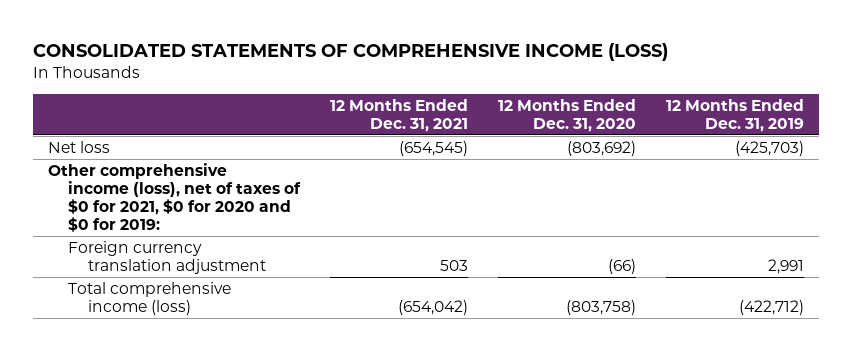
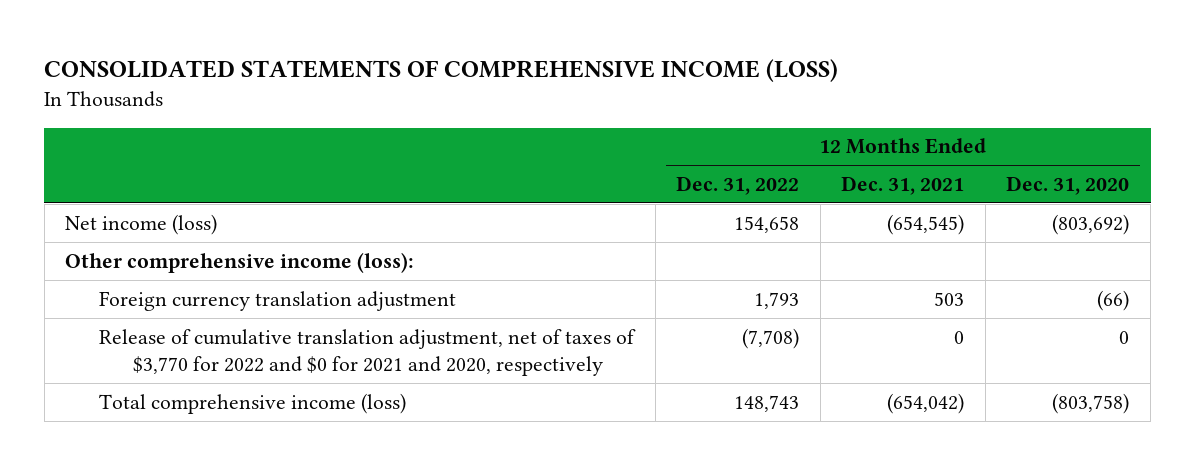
- | 12 Months Ended Dec. 31, 2021 | 12 Months Ended Dec. 31, 2020 | 12 Months Ended Dec. 31, 2019
+ | 12 Months Ended Dec. 31, 2022 | 12 Months Ended Dec. 31, 2021 | 12 Months Ended Dec. 31, 2020
- Net loss | (654,545) | (803,692) | (425,703)
- Other comprehensive income (loss), net of taxes of $0 for 2021, $0 for 2020 and $0 for 2019:
+ Net income (loss) | 154,658 | (654,545) | (803,692)
+ Other comprehensive income (loss):
+ Release of cumulative translation adjustment, net of taxes of $3,770 for 2022 and $0 for 2021 and 2020, respectively | (7,708) | 0 | 0

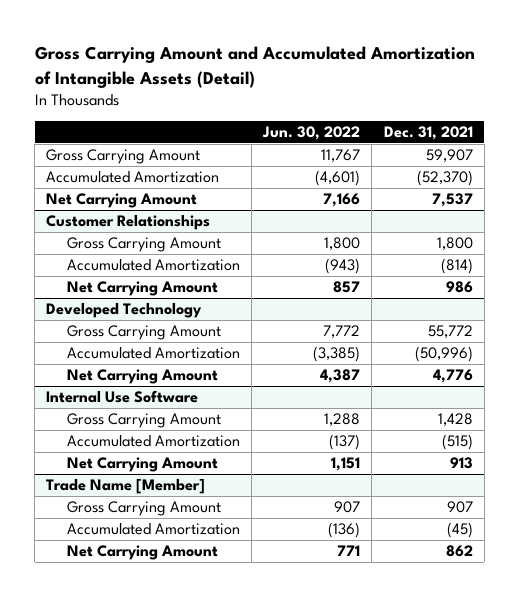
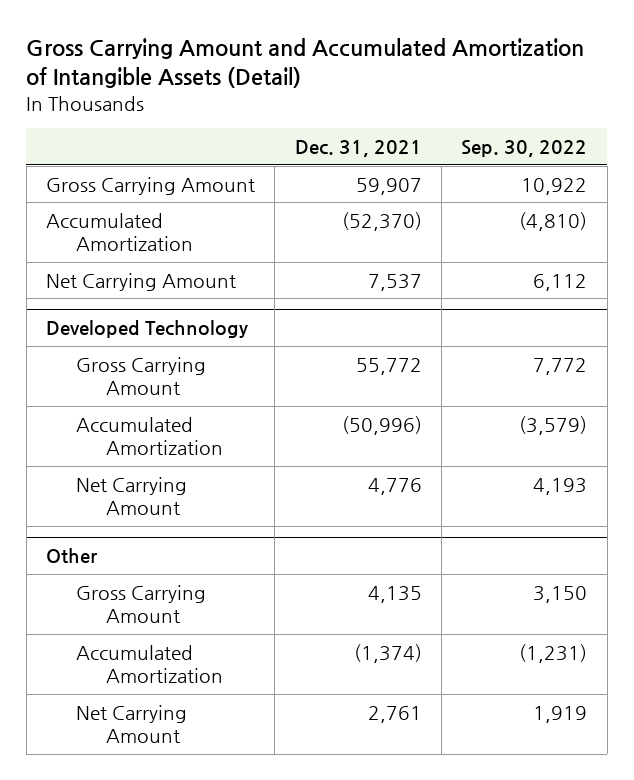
- | Jun. 30, 2022 | Dec. 31, 2021
+ | Dec. 31, 2021 | Sep. 30, 2022
- Customer Relationships
- Gross Carrying Amount | 1,800 | 1,800
- Accumulated Amortization | (943) | (814)
- Net Carrying Amount | 857 | 986
- Internal Use Software
- Gross Carrying Amount | 1,288 | 1,428
- Accumulated Amortization | (137) | (515)
- Net Carrying Amount | 1,151 | 913
- Trade Name [Member]
- Gross Carrying Amount | 907 | 907
- Accumulated Amortization | (136) | (45)
- Net Carrying Amount | 771 | 862
+ Other
+ Gross Carrying Amount | 4,135 | 3,150
+ Accumulated Amortization | (1,374) | (1,231)
+ Net Carrying Amount | 2,761 | 1,919

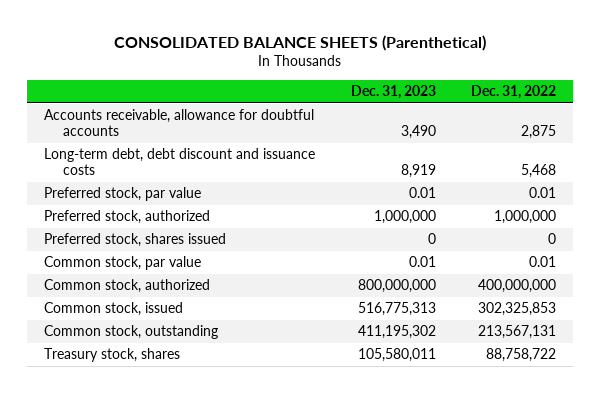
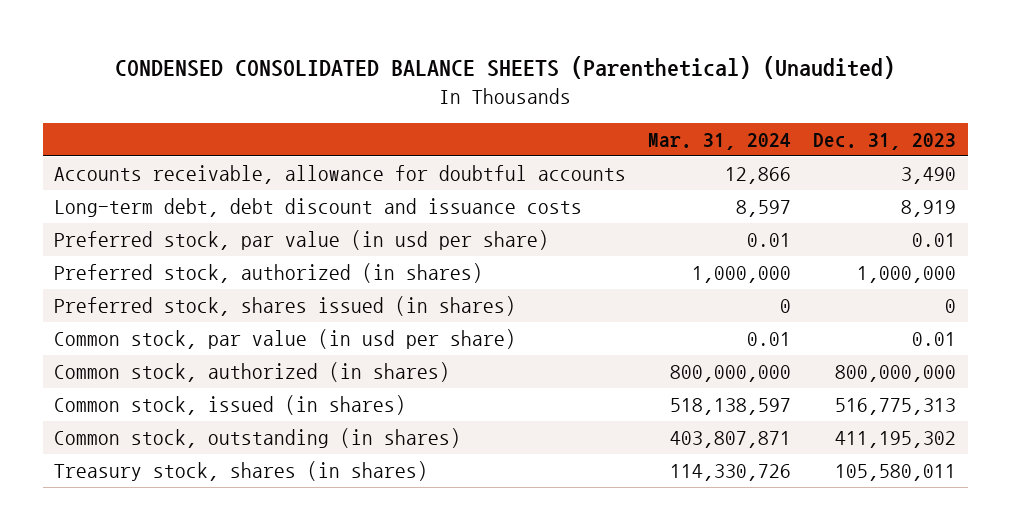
- CONSOLIDATED BALANCE SHEETS (Parenthetical)
+ CONDENSED CONSOLIDATED BALANCE SHEETS (Parenthetical) (Unaudited)
- | Dec. 31, 2023 | Dec. 31, 2022
+ | Mar. 31, 2024 | Dec. 31, 2023
- Preferred stock, par value | 0.01 | 0.01
- Preferred stock, authorized | 1,000,000 | 1,000,000
- Preferred stock, shares issued | 0 | 0
- Common stock, par value | 0.01 | 0.01
- Common stock, authorized | 800,000,000 | 400,000,000
- Common stock, issued | 516,775,313 | 302,325,853
- Common stock, outstanding | 411,195,302 | 213,567,131
- Treasury stock, shares | 105,580,011 | 88,758,722
+ Preferred stock, par value (in usd per share) | 0.01 | 0.01
+ Preferred stock, authorized (in shares) | 1,000,000 | 1,000,000
+ Preferred stock, shares issued (in shares) | 0 | 0
+ Common stock, par value (in usd per share) | 0.01 | 0.01
+ Common stock, authorized (in shares) | 800,000,000 | 800,000,000
+ Common stock, issued (in shares) | 518,138,597 | 516,775,313
+ Common stock, outstanding (in shares) | 403,807,871 | 411,195,302
+ Treasury stock, shares (in shares) | 114,330,726 | 105,580,011

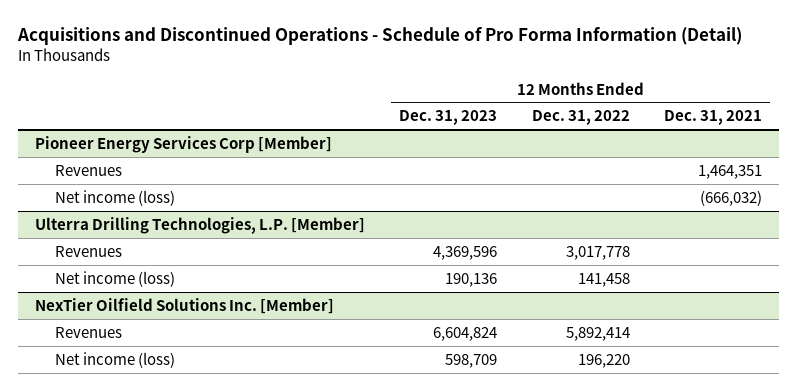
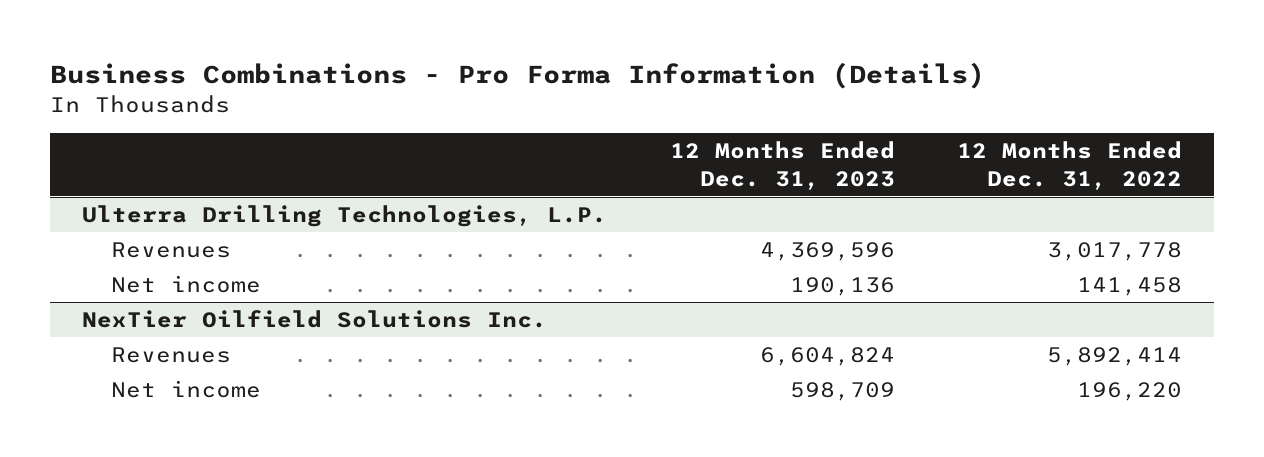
- Acquisitions and Discontinued Operations - Schedule of Pro Forma Information (Detail)
+ Business Combinations - Pro Forma Information (Details)
- | 12 Months Ended Dec. 31, 2023 | 12 Months Ended Dec. 31, 2022 | 12 Months Ended Dec. 31, 2021
+ | 12 Months Ended Dec. 31, 2023 | 12 Months Ended Dec. 31, 2022
- Pioneer Energy Services Corp [Member]
- Revenues | | | 1,464,351
- Net income (loss) | | | (666,032)
- Ulterra Drilling Technologies, L.P. [Member]
+ Ulterra Drilling Technologies, L.P.
- Net income (loss) | 190,136 | 141,458 |
- NexTier Oilfield Solutions Inc. [Member]
+ Net income | 190,136 | 141,458
+ NexTier Oilfield Solutions Inc.
- Net income (loss) | 598,709 | 196,220 |
+ Net income | 598,709 | 196,220

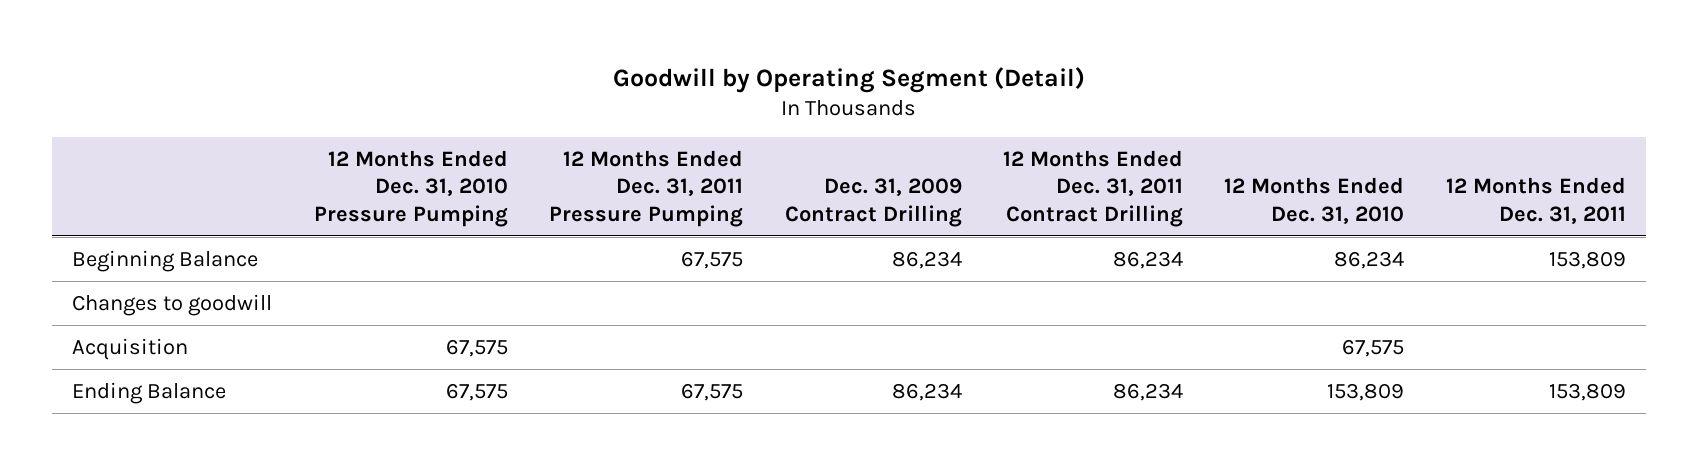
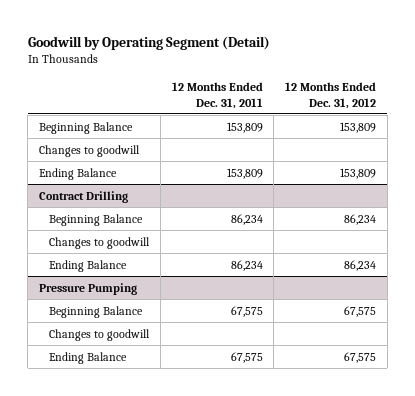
- | 12 Months Ended Dec. 31, 2010 Pressure Pumping | 12 Months Ended Dec. 31, 2011 Pressure Pumping | Dec. 31, 2009 Contract Drilling | 12 Months Ended Dec. 31, 2011 Contract Drilling | 12 Months Ended Dec. 31, 2010 | 12 Months Ended Dec. 31, 2011
+ | 12 Months Ended Dec. 31, 2011 | 12 Months Ended Dec. 31, 2012
- Acquisition | 67,575 | | | | 67,575 |
+ Contract Drilling
+ Beginning Balance | 86,234 | 86,234
+ Changes to goodwill
+ Ending Balance | 86,234 | 86,234
+ Pressure Pumping
+ Beginning Balance | 67,575 | 67,575
+ Changes to goodwill
+ Ending Balance | 67,575 | 67,575

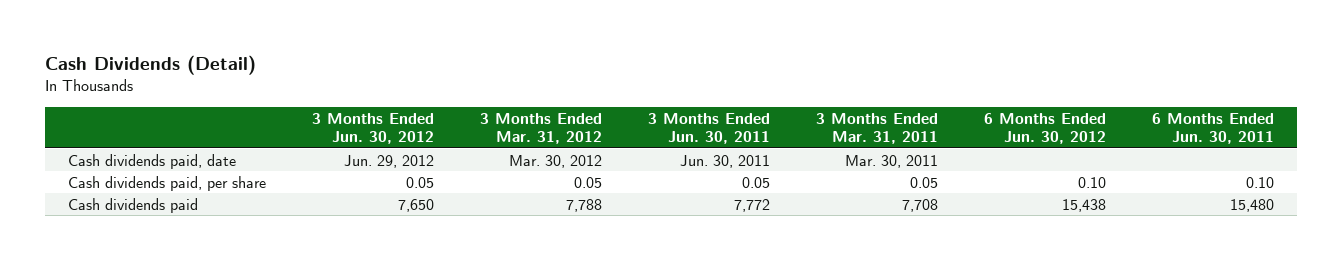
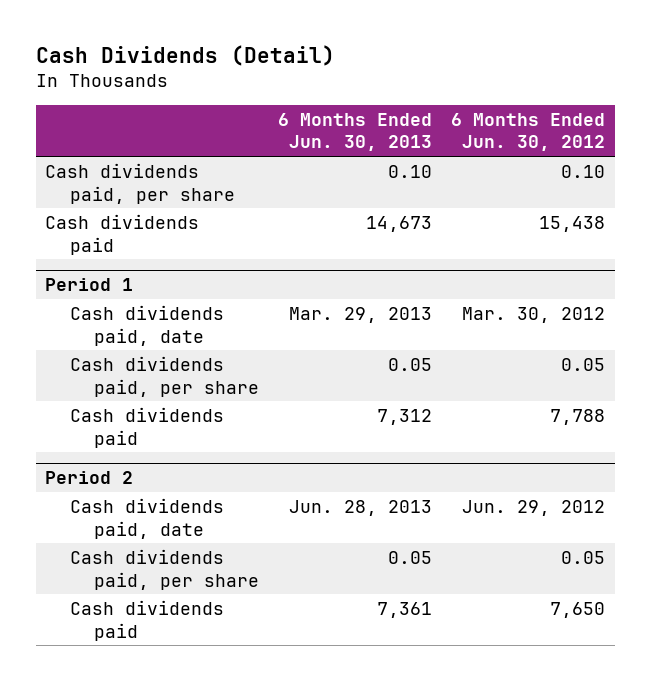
- | 3 Months Ended Jun. 30, 2012 | 3 Months Ended Mar. 31, 2012 | 3 Months Ended Jun. 30, 2011 | 3 Months Ended Mar. 31, 2011 | 6 Months Ended Jun. 30, 2012 | 6 Months Ended Jun. 30, 2011
+ | 6 Months Ended Jun. 30, 2013 | 6 Months Ended Jun. 30, 2012
- Cash dividends paid, date | Jun. 29, 2012 | Mar. 30, 2012 | Jun. 30, 2011 | Mar. 30, 2011 | |
+ Period 1
+ Cash dividends paid, date | Mar. 29, 2013 | Mar. 30, 2012
+ Cash dividends paid, per share | 0.05 | 0.05
+ Cash dividends paid | 7,312 | 7,788
+ Period 2
+ Cash dividends paid, date | Jun. 28, 2013 | Jun. 29, 2012
+ Cash dividends paid, per share | 0.05 | 0.05
+ Cash dividends paid | 7,361 | 7,650

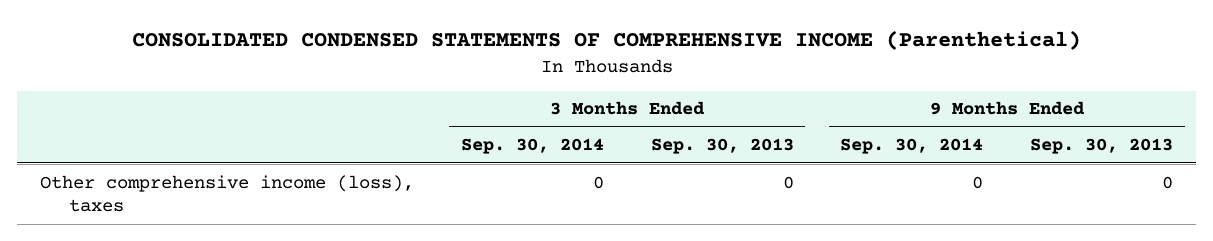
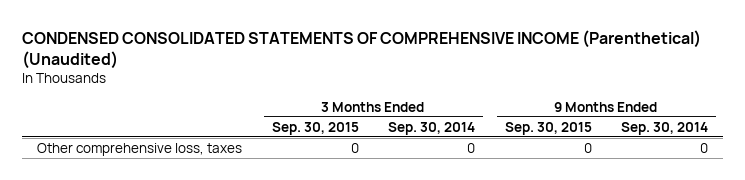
- CONSOLIDATED CONDENSED STATEMENTS OF COMPREHENSIVE INCOME (Parenthetical)
+ CONDENSED CONSOLIDATED STATEMENTS OF COMPREHENSIVE INCOME (Parenthetical) (Unaudited)
- | 3 Months Ended Sep. 30, 2014 | 3 Months Ended Sep. 30, 2013 | 9 Months Ended Sep. 30, 2014 | 9 Months Ended Sep. 30, 2013
+ | 3 Months Ended Sep. 30, 2015 | 3 Months Ended Sep. 30, 2014 | 9 Months Ended Sep. 30, 2015 | 9 Months Ended Sep. 30, 2014
- Other comprehensive income (loss), taxes | 0 | 0 | 0 | 0
+ Other comprehensive loss, taxes | 0 | 0 | 0 | 0

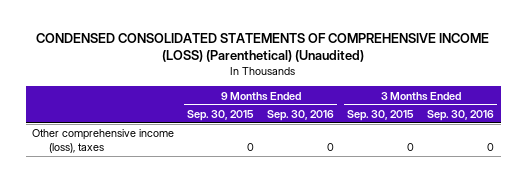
- CONDENSED CONSOLIDATED STATEMENTS OF COMPREHENSIVE INCOME (Parenthetical) (Unaudited)
+ CONDENSED CONSOLIDATED STATEMENTS OF COMPREHENSIVE INCOME (LOSS) (Parenthetical) (Unaudited)
- | 3 Months Ended Sep. 30, 2015 | 3 Months Ended Sep. 30, 2014 | 9 Months Ended Sep. 30, 2015 | 9 Months Ended Sep. 30, 2014
+ | 9 Months Ended Sep. 30, 2015 | 9 Months Ended Sep. 30, 2016 | 3 Months Ended Sep. 30, 2015 | 3 Months Ended Sep. 30, 2016
- Other comprehensive loss, taxes | 0 | 0 | 0 | 0
+ Other comprehensive income (loss), taxes | 0 | 0 | 0 | 0

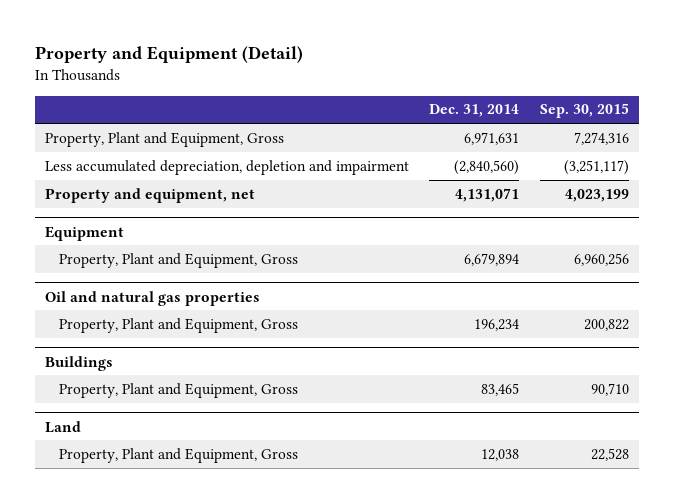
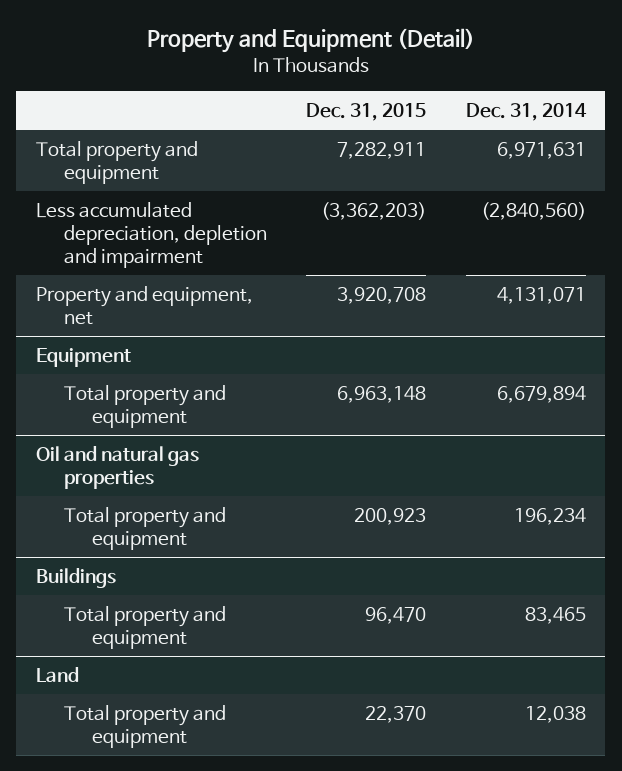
- | Dec. 31, 2014 | Sep. 30, 2015
+ | Dec. 31, 2015 | Dec. 31, 2014
- Property, Plant and Equipment, Gross | 6,971,631 | 7,274,316
+ Total property and equipment | 7,282,911 | 6,971,631
@ Equipment
- Property, Plant and Equipment, Gross | 6,679,894 | 6,960,256
+ Total property and equipment | 6,963,148 | 6,679,894
@ Oil and natural gas properties
- Property, Plant and Equipment, Gross | 196,234 | 200,822
+ Total property and equipment | 200,923 | 196,234
@ Buildings
- Property, Plant and Equipment, Gross | 83,465 | 90,710
+ Total property and equipment | 96,470 | 83,465
@ Land
- Property, Plant and Equipment, Gross | 12,038 | 22,528
+ Total property and equipment | 22,370 | 12,038

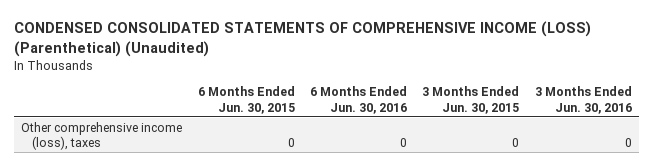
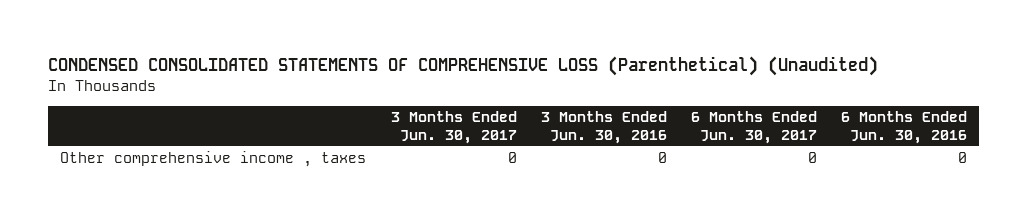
- CONDENSED CONSOLIDATED STATEMENTS OF COMPREHENSIVE INCOME (LOSS) (Parenthetical) (Unaudited)
+ CONDENSED CONSOLIDATED STATEMENTS OF COMPREHENSIVE LOSS (Parenthetical) (Unaudited)
- | 6 Months Ended Jun. 30, 2015 | 6 Months Ended Jun. 30, 2016 | 3 Months Ended Jun. 30, 2015 | 3 Months Ended Jun. 30, 2016
+ | 3 Months Ended Jun. 30, 2017 | 3 Months Ended Jun. 30, 2016 | 6 Months Ended Jun. 30, 2017 | 6 Months Ended Jun. 30, 2016
- Other comprehensive income (loss), taxes | 0 | 0 | 0 | 0
+ Other comprehensive income , taxes | 0 | 0 | 0 | 0

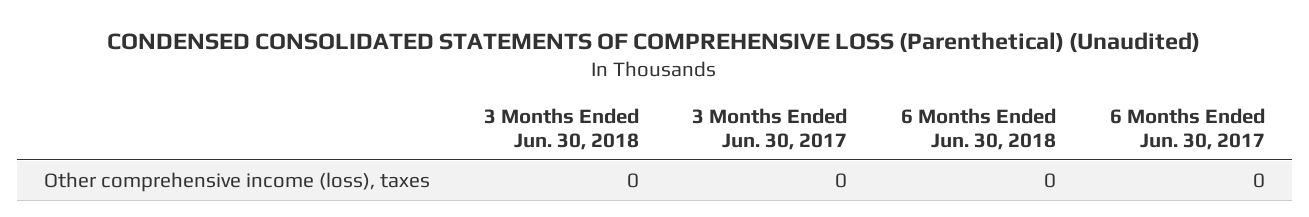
- | 3 Months Ended Jun. 30, 2017 | 3 Months Ended Jun. 30, 2016 | 6 Months Ended Jun. 30, 2017 | 6 Months Ended Jun. 30, 2016
+ | 3 Months Ended Jun. 30, 2018 | 3 Months Ended Jun. 30, 2017 | 6 Months Ended Jun. 30, 2018 | 6 Months Ended Jun. 30, 2017
- Other comprehensive income , taxes | 0 | 0 | 0 | 0
+ Other comprehensive income (loss), taxes | 0 | 0 | 0 | 0

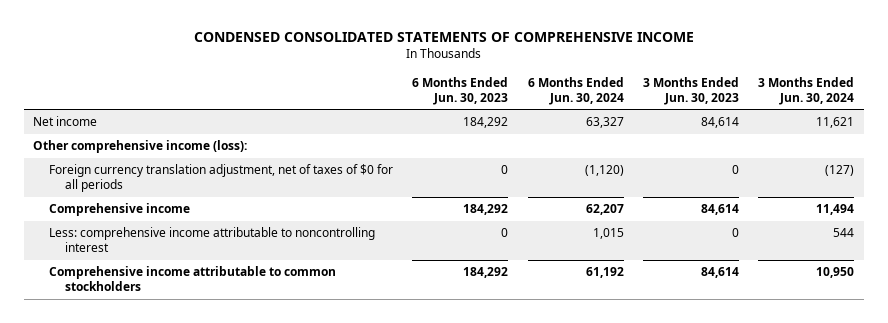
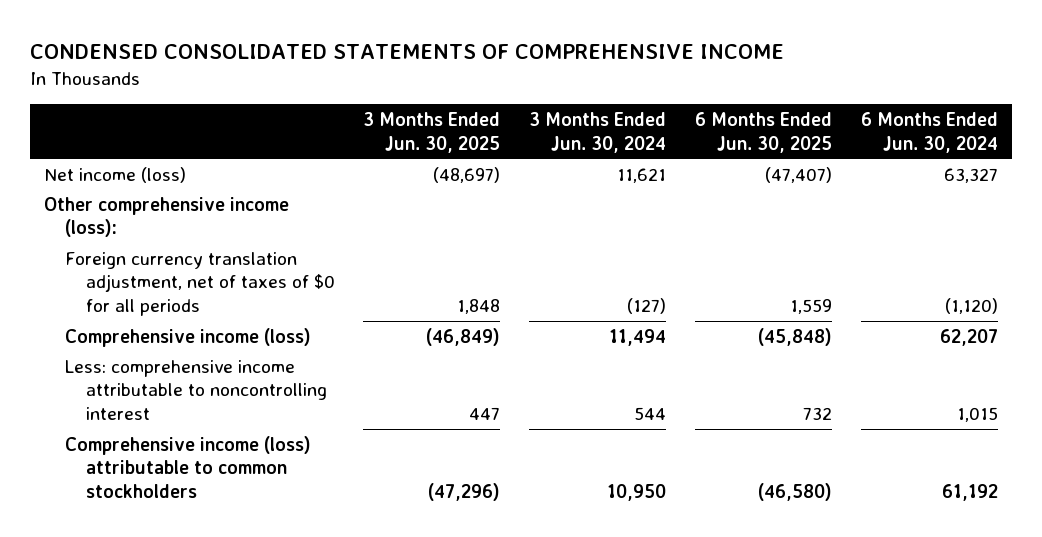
- | 6 Months Ended Jun. 30, 2023 | 6 Months Ended Jun. 30, 2024 | 3 Months Ended Jun. 30, 2023 | 3 Months Ended Jun. 30, 2024
+ | 3 Months Ended Jun. 30, 2025 | 3 Months Ended Jun. 30, 2024 | 6 Months Ended Jun. 30, 2025 | 6 Months Ended Jun. 30, 2024
- Net income | 184,292 | 63,327 | 84,614 | 11,621
+ Net income (loss) | (48,697) | 11,621 | (47,407) | 63,327
- Comprehensive income | 184,292 | 62,207 | 84,614 | 11,494
+ Comprehensive income (loss) | (46,849) | 11,494 | (45,848) | 62,207
- Comprehensive income attributable to common stockholders | 184,292 | 61,192 | 84,614 | 10,950
+ Comprehensive income (loss) attributable to common stockholders | (47,296) | 10,950 | (46,580) | 61,192

